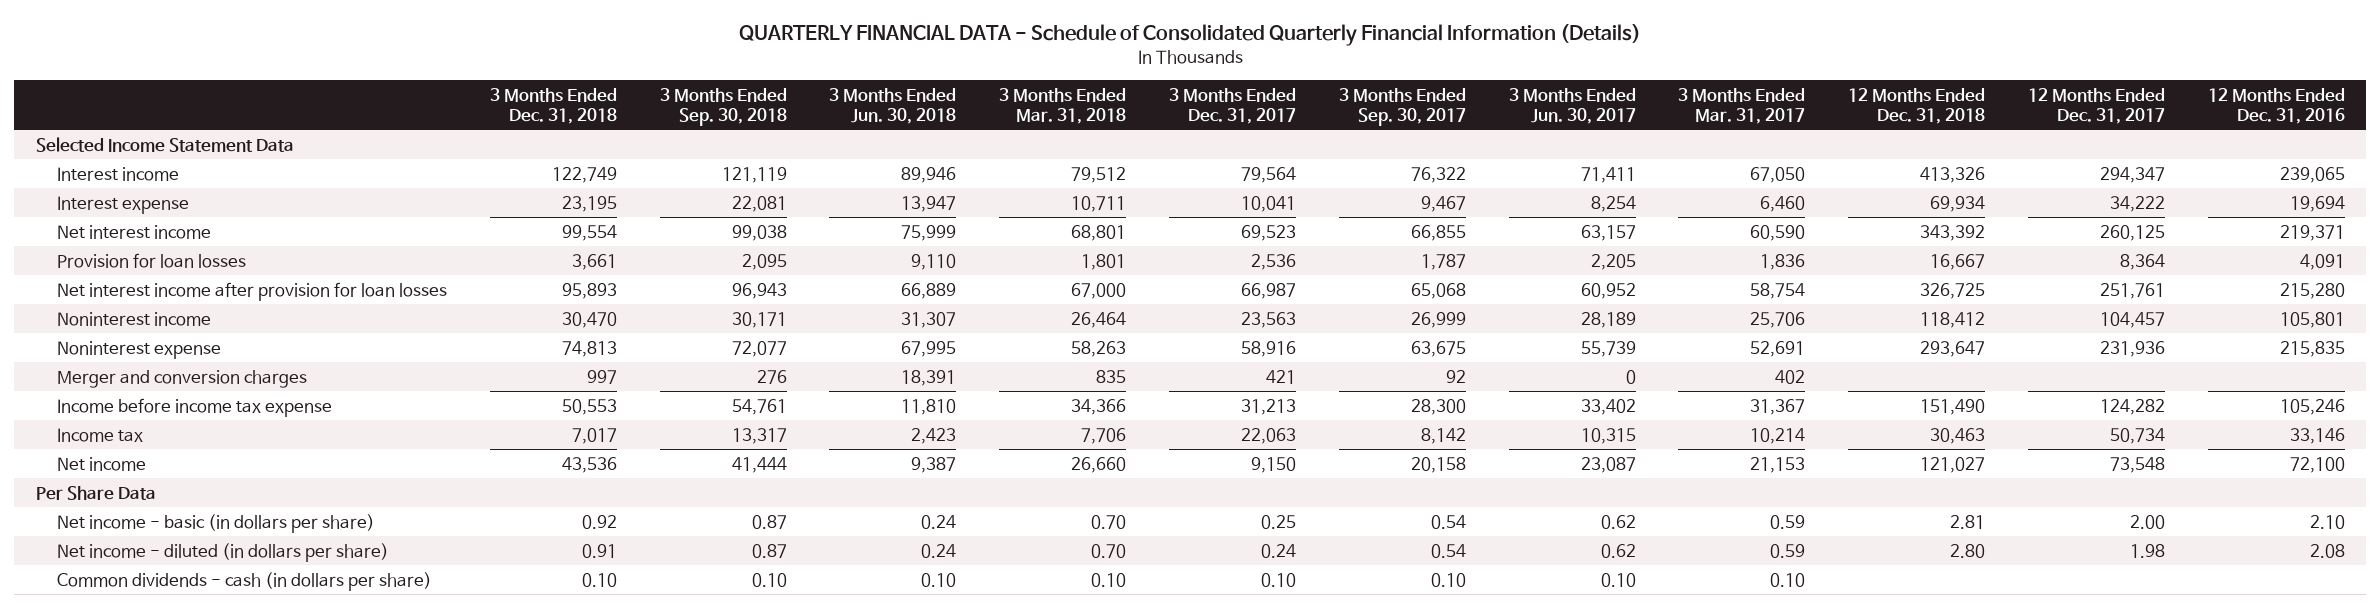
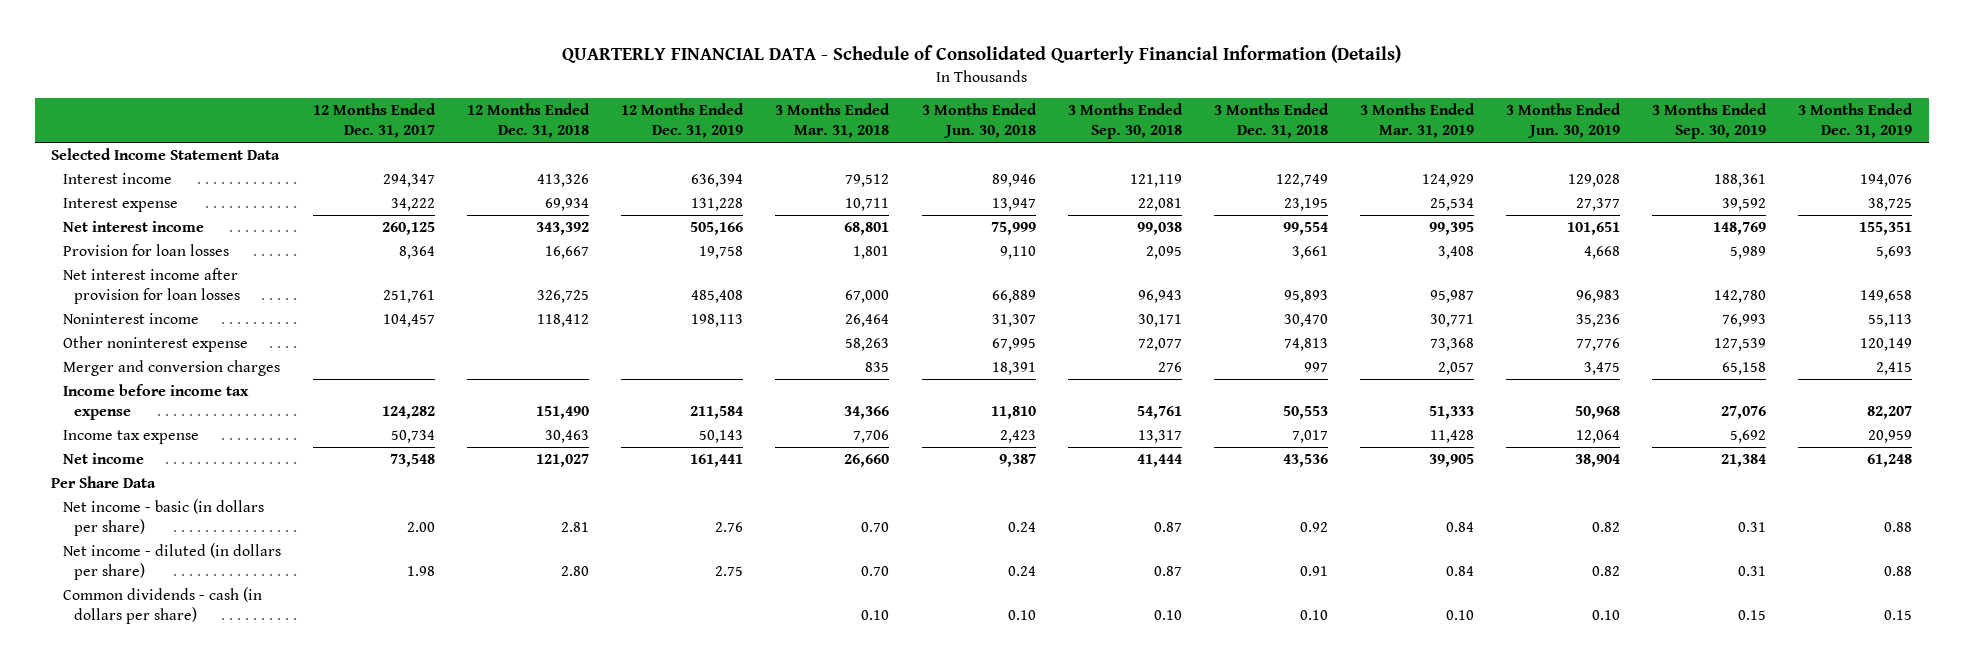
- | 3 Months Ended Dec. 31, 2018 | 3 Months Ended Sep. 30, 2018 | 3 Months Ended Jun. 30, 2018 | 3 Months Ended Mar. 31, 2018 | 3 Months Ended Dec. 31, 2017 | 3 Months Ended Sep. 30, 2017 | 3 Months Ended Jun. 30, 2017 | 3 Months Ended Mar. 31, 2017 | 12 Months Ended Dec. 31, 2018 | 12 Months Ended Dec. 31, 2017 | 12 Months Ended Dec. 31, 2016
+ | 12 Months Ended Dec. 31, 2017 | 12 Months Ended Dec. 31, 2018 | 12 Months Ended Dec. 31, 2019 | 3 Months Ended Mar. 31, 2018 | 3 Months Ended Jun. 30, 2018 | 3 Months Ended Sep. 30, 2018 | 3 Months Ended Dec. 31, 2018 | 3 Months Ended Mar. 31, 2019 | 3 Months Ended Jun. 30, 2019 | 3 Months Ended Sep. 30, 2019 | 3 Months Ended Dec. 31, 2019
- Noninterest expense | 74,813 | 72,077 | 67,995 | 58,263 | 58,916 | 63,675 | 55,739 | 52,691 | 293,647 | 231,936 | 215,835
+ Other noninterest expense | | | | 58,263 | 67,995 | 72,077 | 74,813 | 73,368 | 77,776 | 127,539 | 120,149
- Income tax | 7,017 | 13,317 | 2,423 | 7,706 | 22,063 | 8,142 | 10,315 | 10,214 | 30,463 | 50,734 | 33,146
+ Income tax expense | 50,734 | 30,463 | 50,143 | 7,706 | 2,423 | 13,317 | 7,017 | 11,428 | 12,064 | 5,692 | 20,959

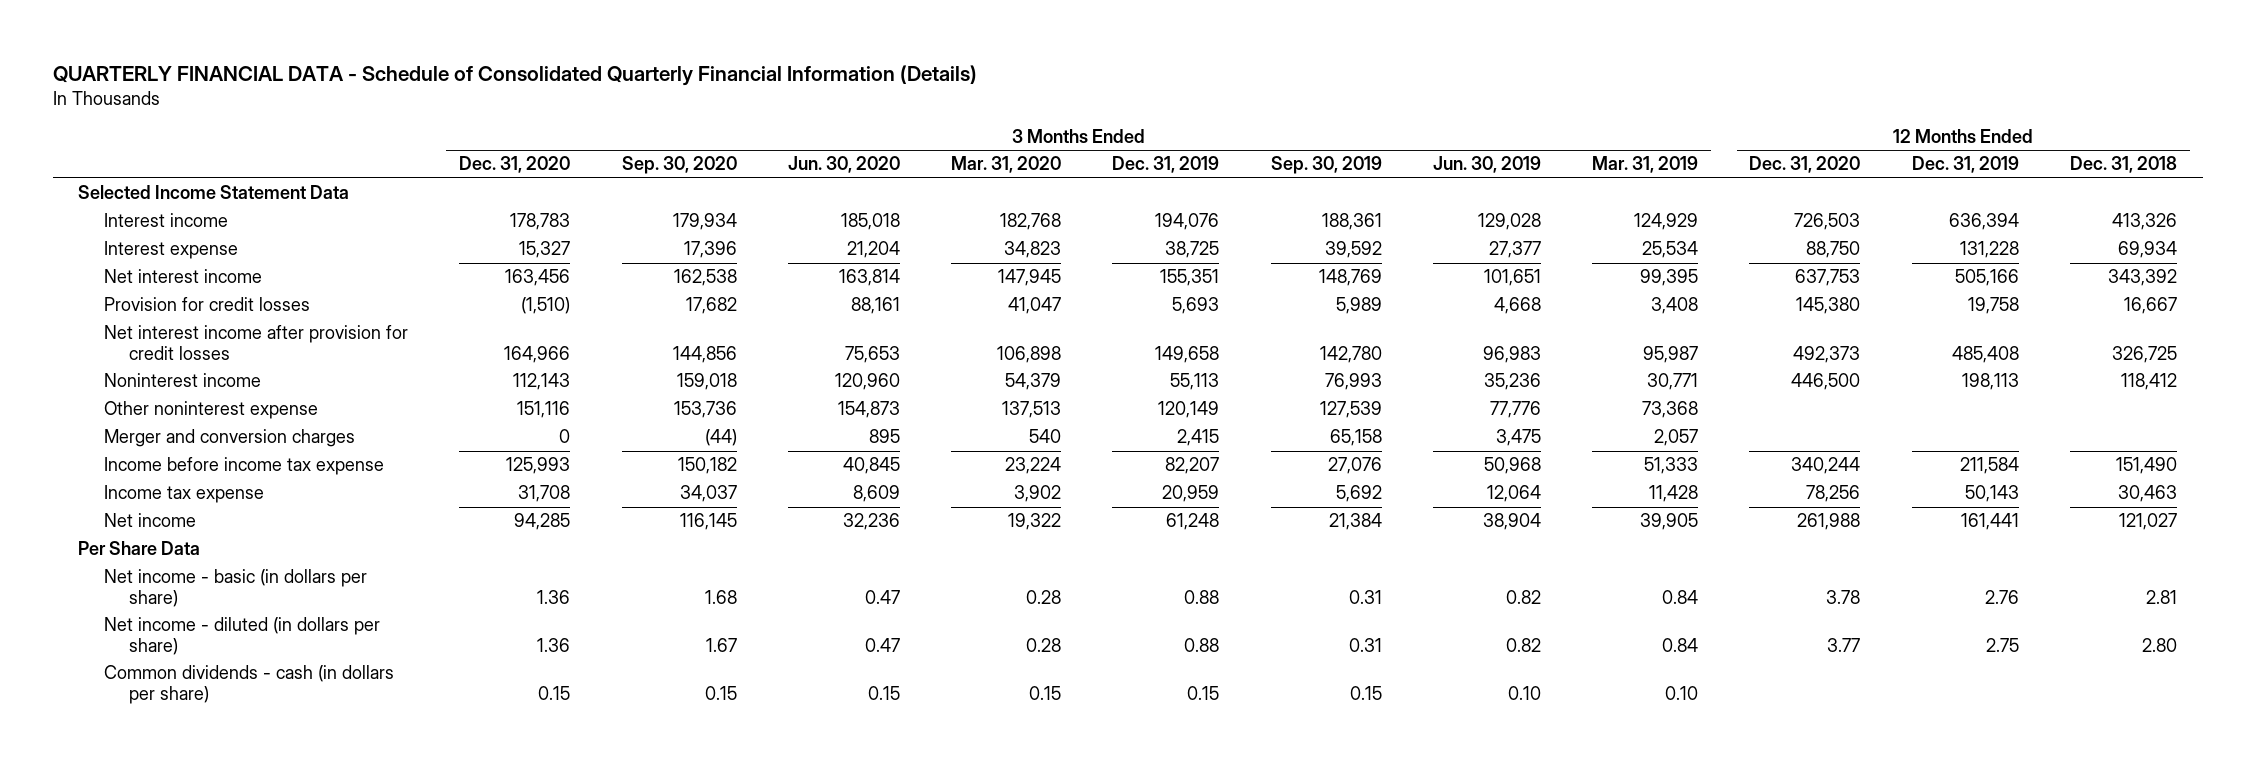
- | 12 Months Ended Dec. 31, 2017 | 12 Months Ended Dec. 31, 2018 | 12 Months Ended Dec. 31, 2019 | 3 Months Ended Mar. 31, 2018 | 3 Months Ended Jun. 30, 2018 | 3 Months Ended Sep. 30, 2018 | 3 Months Ended Dec. 31, 2018 | 3 Months Ended Mar. 31, 2019 | 3 Months Ended Jun. 30, 2019 | 3 Months Ended Sep. 30, 2019 | 3 Months Ended Dec. 31, 2019
+ | 3 Months Ended Dec. 31, 2020 | 3 Months Ended Sep. 30, 2020 | 3 Months Ended Jun. 30, 2020 | 3 Months Ended Mar. 31, 2020 | 3 Months Ended Dec. 31, 2019 | 3 Months Ended Sep. 30, 2019 | 3 Months Ended Jun. 30, 2019 | 3 Months Ended Mar. 31, 2019 | 12 Months Ended Dec. 31, 2020 | 12 Months Ended Dec. 31, 2019 | 12 Months Ended Dec. 31, 2018
- Provision for loan losses | 8,364 | 16,667 | 19,758 | 1,801 | 9,110 | 2,095 | 3,661 | 3,408 | 4,668 | 5,989 | 5,693
- Net interest income after provision for loan losses | 251,761 | 326,725 | 485,408 | 67,000 | 66,889 | 96,943 | 95,893 | 95,987 | 96,983 | 142,780 | 149,658
+ Provision for credit losses | (1,510) | 17,682 | 88,161 | 41,047 | 5,693 | 5,989 | 4,668 | 3,408 | 145,380 | 19,758 | 16,667
+ Net interest income after provision for credit losses | 164,966 | 144,856 | 75,653 | 106,898 | 149,658 | 142,780 | 96,983 | 95,987 | 492,373 | 485,408 | 326,725

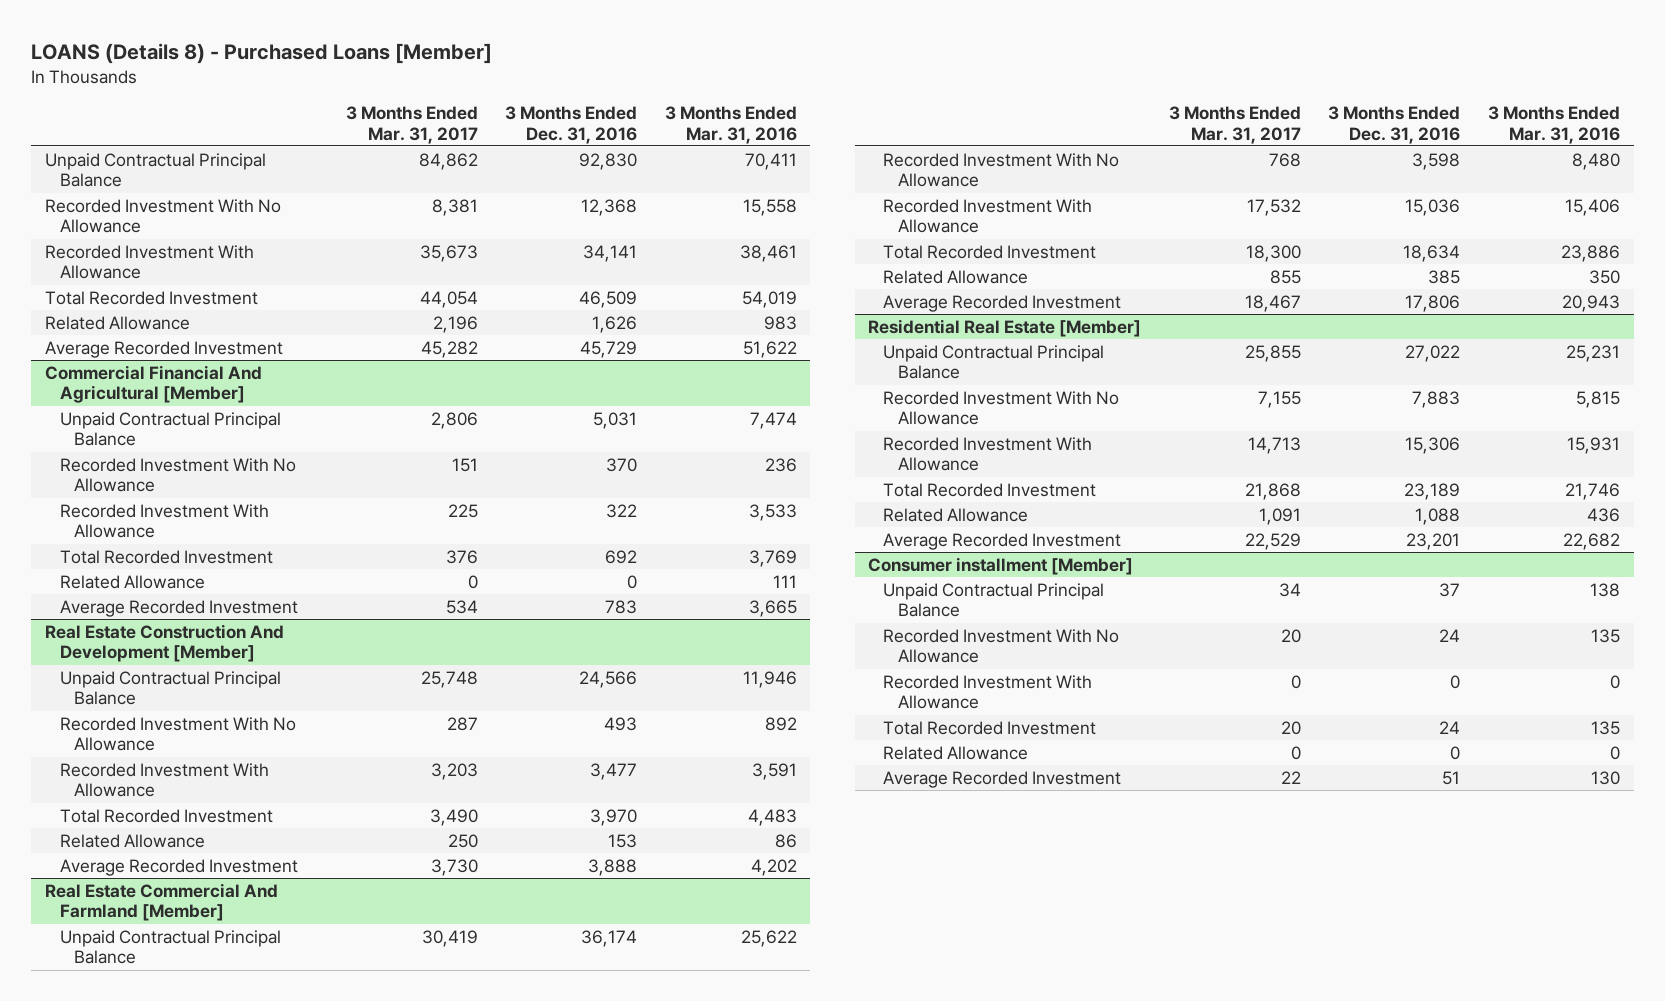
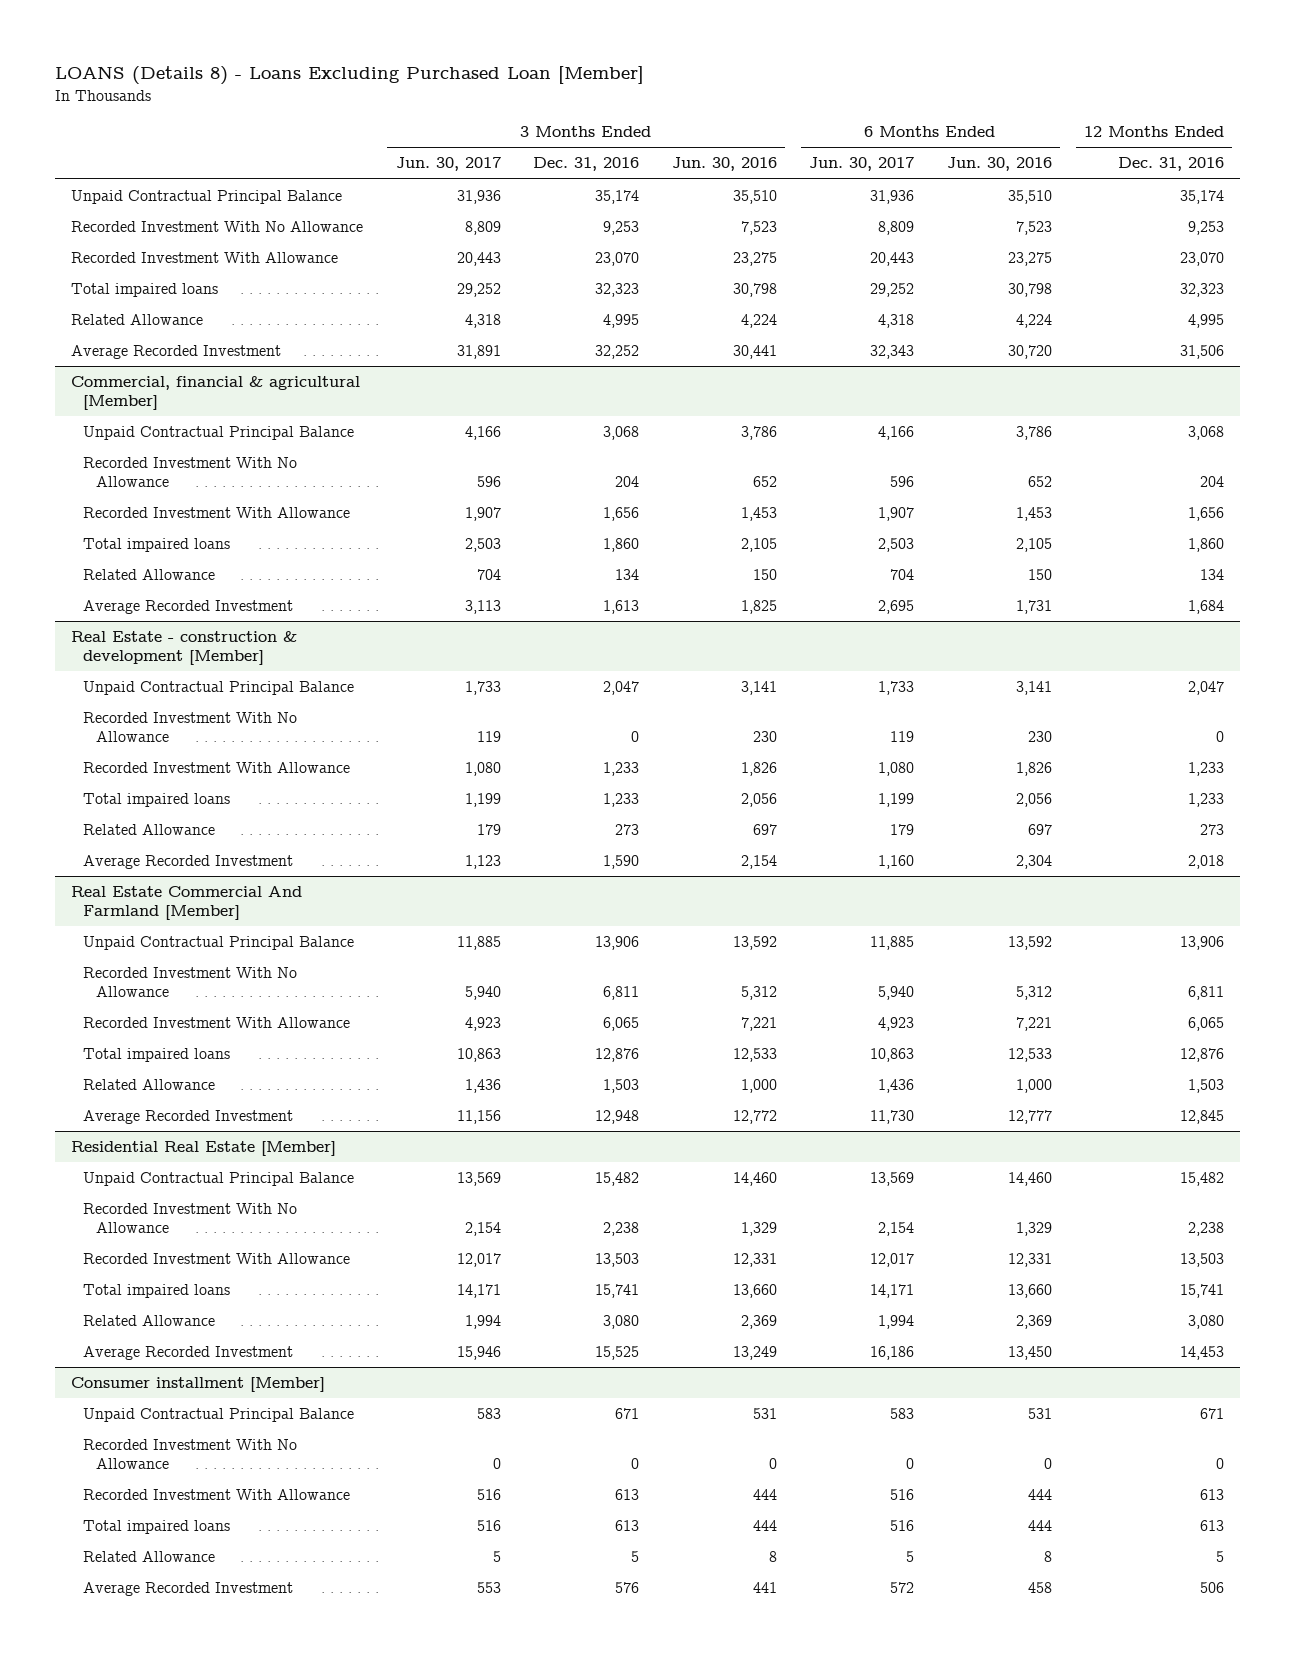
- LOANS (Details 8) - Purchased Loans [Member]
+ LOANS (Details 8) - Loans Excluding Purchased Loan [Member]
- | 3 Months Ended Mar. 31, 2017 | 3 Months Ended Dec. 31, 2016 | 3 Months Ended Mar. 31, 2016
+ | 3 Months Ended Jun. 30, 2017 | 3 Months Ended Dec. 31, 2016 | 3 Months Ended Jun. 30, 2016 | 6 Months Ended Jun. 30, 2017 | 6 Months Ended Jun. 30, 2016 | 12 Months Ended Dec. 31, 2016
- Unpaid Contractual Principal Balance | 84,862 | 92,830 | 70,411
- Recorded Investment With No Allowance | 8,381 | 12,368 | 15,558
- Recorded Investment With Allowance | 35,673 | 34,141 | 38,461
- Total Recorded Investment | 44,054 | 46,509 | 54,019
- Related Allowance | 2,196 | 1,626 | 983
- Average Recorded Investment | 45,282 | 45,729 | 51,622
- Commercial Financial And Agricultural [Member]
- Unpaid Contractual Principal Balance | 2,806 | 5,031 | 7,474
- Recorded Investment With No Allowance | 151 | 370 | 236
- Recorded Investment With Allowance | 225 | 322 | 3,533
- Total Recorded Investment | 376 | 692 | 3,769
- Related Allowance | 0 | 0 | 111
- Average Recorded Investment | 534 | 783 | 3,665
- Real Estate Construction And Development [Member]
- Unpaid Contractual Principal Balance | 25,748 | 24,566 | 11,946
- Recorded Investment With No Allowance | 287 | 493 | 892
- Recorded Investment With Allowance | 3,203 | 3,477 | 3,591
- Total Recorded Investment | 3,490 | 3,970 | 4,483
- Related Allowance | 250 | 153 | 86
- Average Recorded Investment | 3,730 | 3,888 | 4,202
+ Unpaid Contractual Principal Balance | 31,936 | 35,174 | 35,510 | 31,936 | 35,510 | 35,174
+ Recorded Investment With No Allowance | 8,809 | 9,253 | 7,523 | 8,809 | 7,523 | 9,253
+ Recorded Investment With Allowance | 20,443 | 23,070 | 23,275 | 20,443 | 23,275 | 23,070
+ Total impaired loans | 29,252 | 32,323 | 30,798 | 29,252 | 30,798 | 32,323
+ Related Allowance | 4,318 | 4,995 | 4,224 | 4,318 | 4,224 | 4,995
+ Average Recorded Investment | 31,891 | 32,252 | 30,441 | 32,343 | 30,720 | 31,506
+ Commercial, financial & agricultural [Member]
+ Unpaid Contractual Principal Balance | 4,166 | 3,068 | 3,786 | 4,166 | 3,786 | 3,068
+ Recorded Investment With No Allowance | 596 | 204 | 652 | 596 | 652 | 204
+ Recorded Investment With Allowance | 1,907 | 1,656 | 1,453 | 1,907 | 1,453 | 1,656
+ Total impaired loans | 2,503 | 1,860 | 2,105 | 2,503 | 2,105 | 1,860
+ Related Allowance | 704 | 134 | 150 | 704 | 150 | 134
+ Average Recorded Investment | 3,113 | 1,613 | 1,825 | 2,695 | 1,731 | 1,684
+ Real Estate - construction & development [Member]
+ Unpaid Contractual Principal Balance | 1,733 | 2,047 | 3,141 | 1,733 | 3,141 | 2,047
+ Recorded Investment With No Allowance | 119 | 0 | 230 | 119 | 230 | 0
+ Recorded Investment With Allowance | 1,080 | 1,233 | 1,826 | 1,080 | 1,826 | 1,233
+ Total impaired loans | 1,199 | 1,233 | 2,056 | 1,199 | 2,056 | 1,233
+ Related Allowance | 179 | 273 | 697 | 179 | 697 | 273
+ Average Recorded Investment | 1,123 | 1,590 | 2,154 | 1,160 | 2,304 | 2,018
@ Real Estate Commercial And Farmland [Member]
- Unpaid Contractual Principal Balance | 30,419 | 36,174 | 25,622
- Recorded Investment With No Allowance | 768 | 3,598 | 8,480
- Recorded Investment With Allowance | 17,532 | 15,036 | 15,406
- Total Recorded Investment | 18,300 | 18,634 | 23,886
- Related Allowance | 855 | 385 | 350
- Average Recorded Investment | 18,467 | 17,806 | 20,943
+ Unpaid Contractual Principal Balance | 11,885 | 13,906 | 13,592 | 11,885 | 13,592 | 13,906
+ Recorded Investment With No Allowance | 5,940 | 6,811 | 5,312 | 5,940 | 5,312 | 6,811
+ Recorded Investment With Allowance | 4,923 | 6,065 | 7,221 | 4,923 | 7,221 | 6,065
+ Total impaired loans | 10,863 | 12,876 | 12,533 | 10,863 | 12,533 | 12,876
+ Related Allowance | 1,436 | 1,503 | 1,000 | 1,436 | 1,000 | 1,503
+ Average Recorded Investment | 11,156 | 12,948 | 12,772 | 11,730 | 12,777 | 12,845
@ Residential Real Estate [Member]
- Unpaid Contractual Principal Balance | 25,855 | 27,022 | 25,231
- Recorded Investment With No Allowance | 7,155 | 7,883 | 5,815
- Recorded Investment With Allowance | 14,713 | 15,306 | 15,931
- Total Recorded Investment | 21,868 | 23,189 | 21,746
- Related Allowance | 1,091 | 1,088 | 436
- Average Recorded Investment | 22,529 | 23,201 | 22,682
+ Unpaid Contractual Principal Balance | 13,569 | 15,482 | 14,460 | 13,569 | 14,460 | 15,482
+ Recorded Investment With No Allowance | 2,154 | 2,238 | 1,329 | 2,154 | 1,329 | 2,238
+ Recorded Investment With Allowance | 12,017 | 13,503 | 12,331 | 12,017 | 12,331 | 13,503
+ Total impaired loans | 14,171 | 15,741 | 13,660 | 14,171 | 13,660 | 15,741
+ Related Allowance | 1,994 | 3,080 | 2,369 | 1,994 | 2,369 | 3,080
+ Average Recorded Investment | 15,946 | 15,525 | 13,249 | 16,186 | 13,450 | 14,453
@ Consumer installment [Member]
- Unpaid Contractual Principal Balance | 34 | 37 | 138
- Recorded Investment With No Allowance | 20 | 24 | 135
- Recorded Investment With Allowance | 0 | 0 | 0
- Total Recorded Investment | 20 | 24 | 135
- Related Allowance | 0 | 0 | 0
- Average Recorded Investment | 22 | 51 | 130
+ Unpaid Contractual Principal Balance | 583 | 671 | 531 | 583 | 531 | 671
+ Recorded Investment With No Allowance | 0 | 0 | 0 | 0 | 0 | 0
+ Recorded Investment With Allowance | 516 | 613 | 444 | 516 | 444 | 613
+ Total impaired loans | 516 | 613 | 444 | 516 | 444 | 613
+ Related Allowance | 5 | 5 | 8 | 5 | 8 | 5
+ Average Recorded Investment | 553 | 576 | 441 | 572 | 458 | 506

